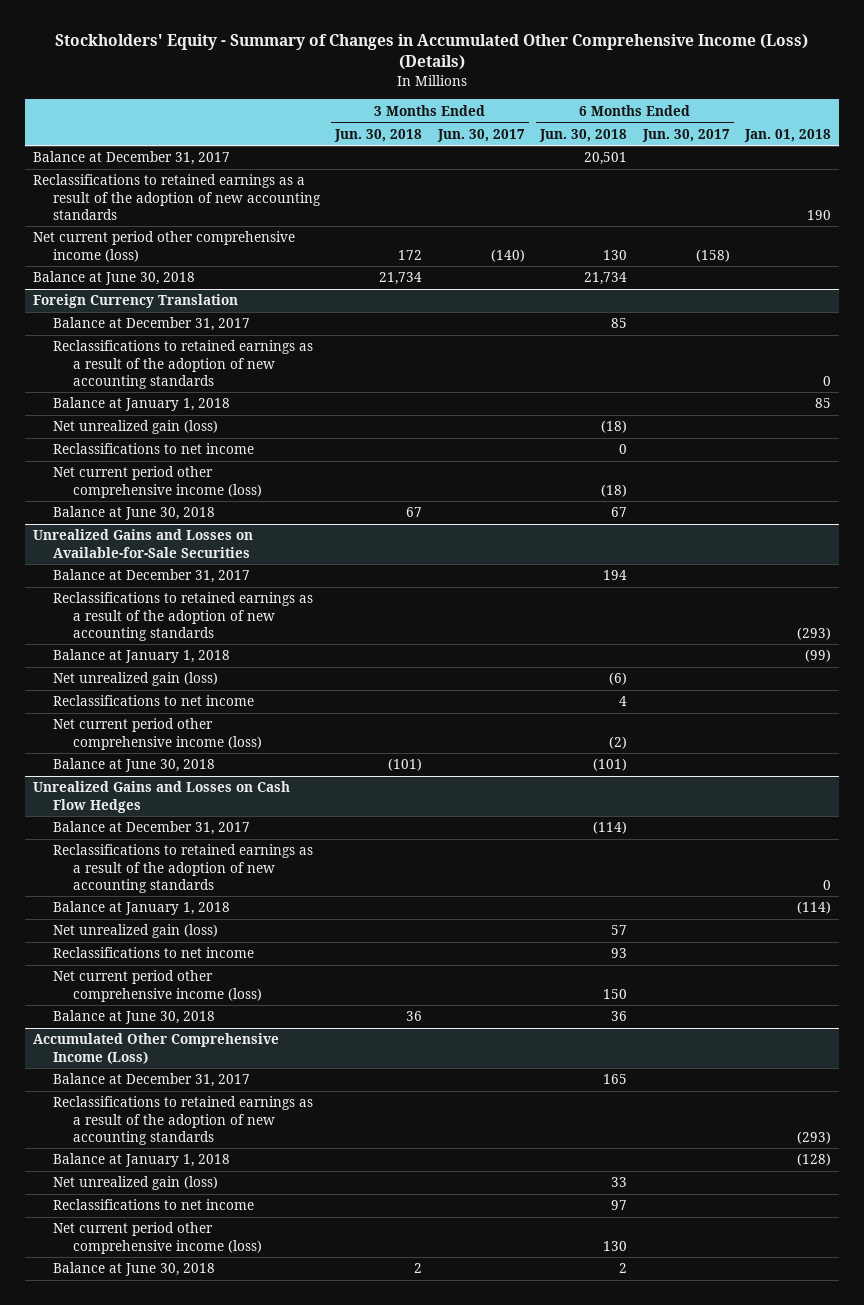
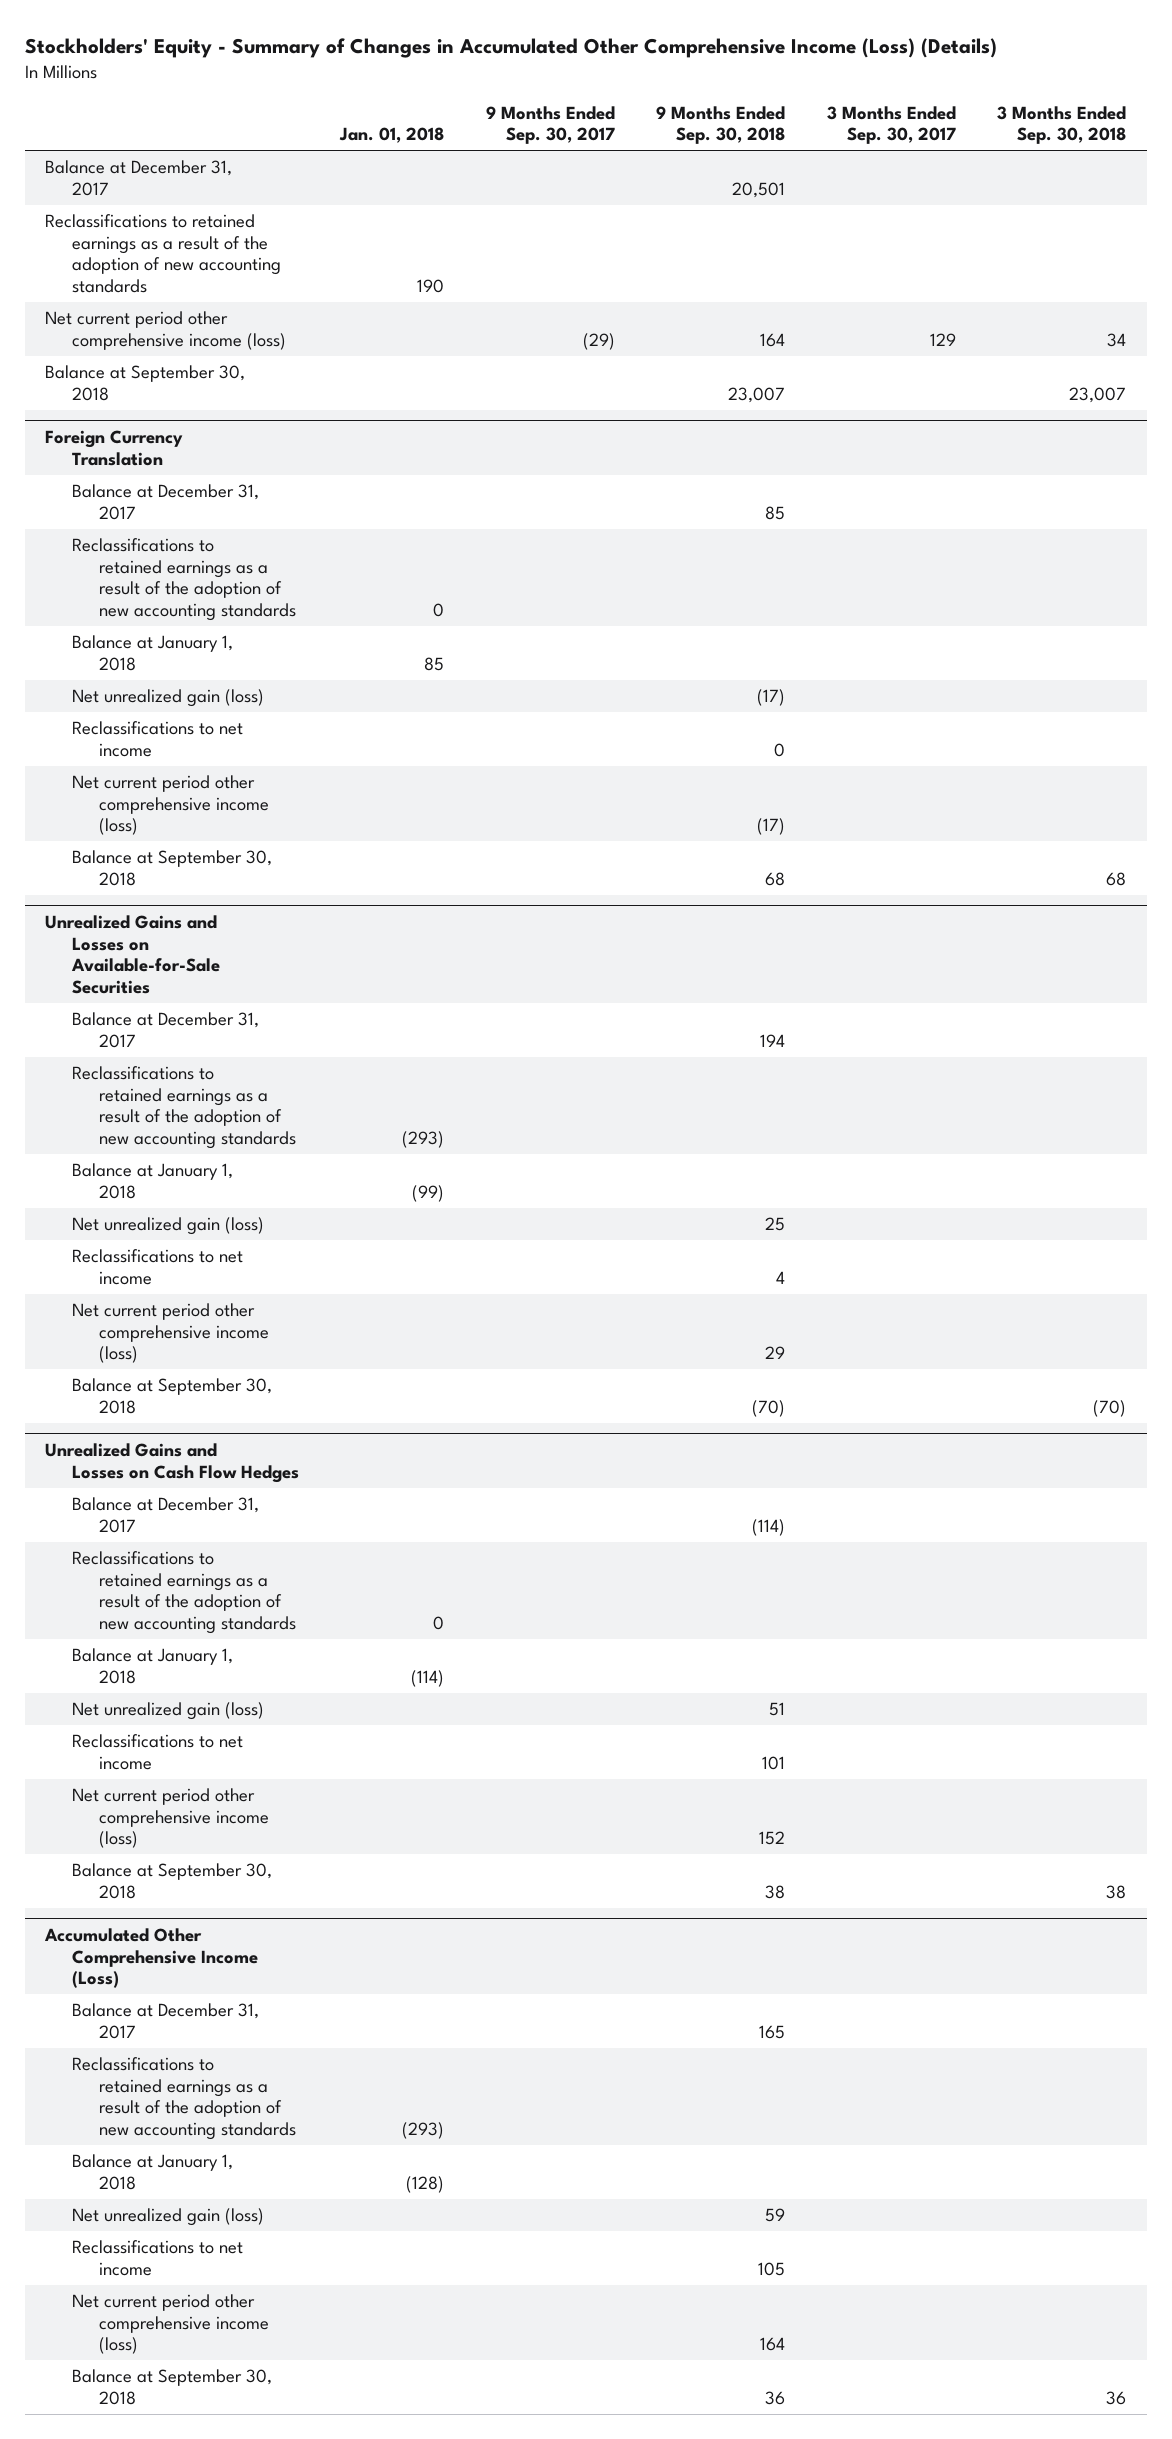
- | 3 Months Ended Jun. 30, 2018 | 3 Months Ended Jun. 30, 2017 | 6 Months Ended Jun. 30, 2018 | 6 Months Ended Jun. 30, 2017 | Jan. 01, 2018
+ | Jan. 01, 2018 | 9 Months Ended Sep. 30, 2017 | 9 Months Ended Sep. 30, 2018 | 3 Months Ended Sep. 30, 2017 | 3 Months Ended Sep. 30, 2018
- Balance at June 30, 2018 | 21,734 | | 21,734 | |
+ Balance at September 30, 2018 | | | 23,007 | | 23,007
@ Foreign Currency Translation
- Balance at June 30, 2018 | 67 | | 67 | |
+ Balance at September 30, 2018 | | | 68 | | 68
@ Unrealized Gains and Losses on Available-for-Sale Securities
- Balance at June 30, 2018 | (101) | | (101) | |
+ Balance at September 30, 2018 | | | (70) | | (70)
@ Unrealized Gains and Losses on Cash Flow Hedges
- Balance at June 30, 2018 | 36 | | 36 | |
+ Balance at September 30, 2018 | | | 38 | | 38
@ Accumulated Other Comprehensive Income (Loss)
- Balance at June 30, 2018 | 2 | | 2 | |
+ Balance at September 30, 2018 | | | 36 | | 36

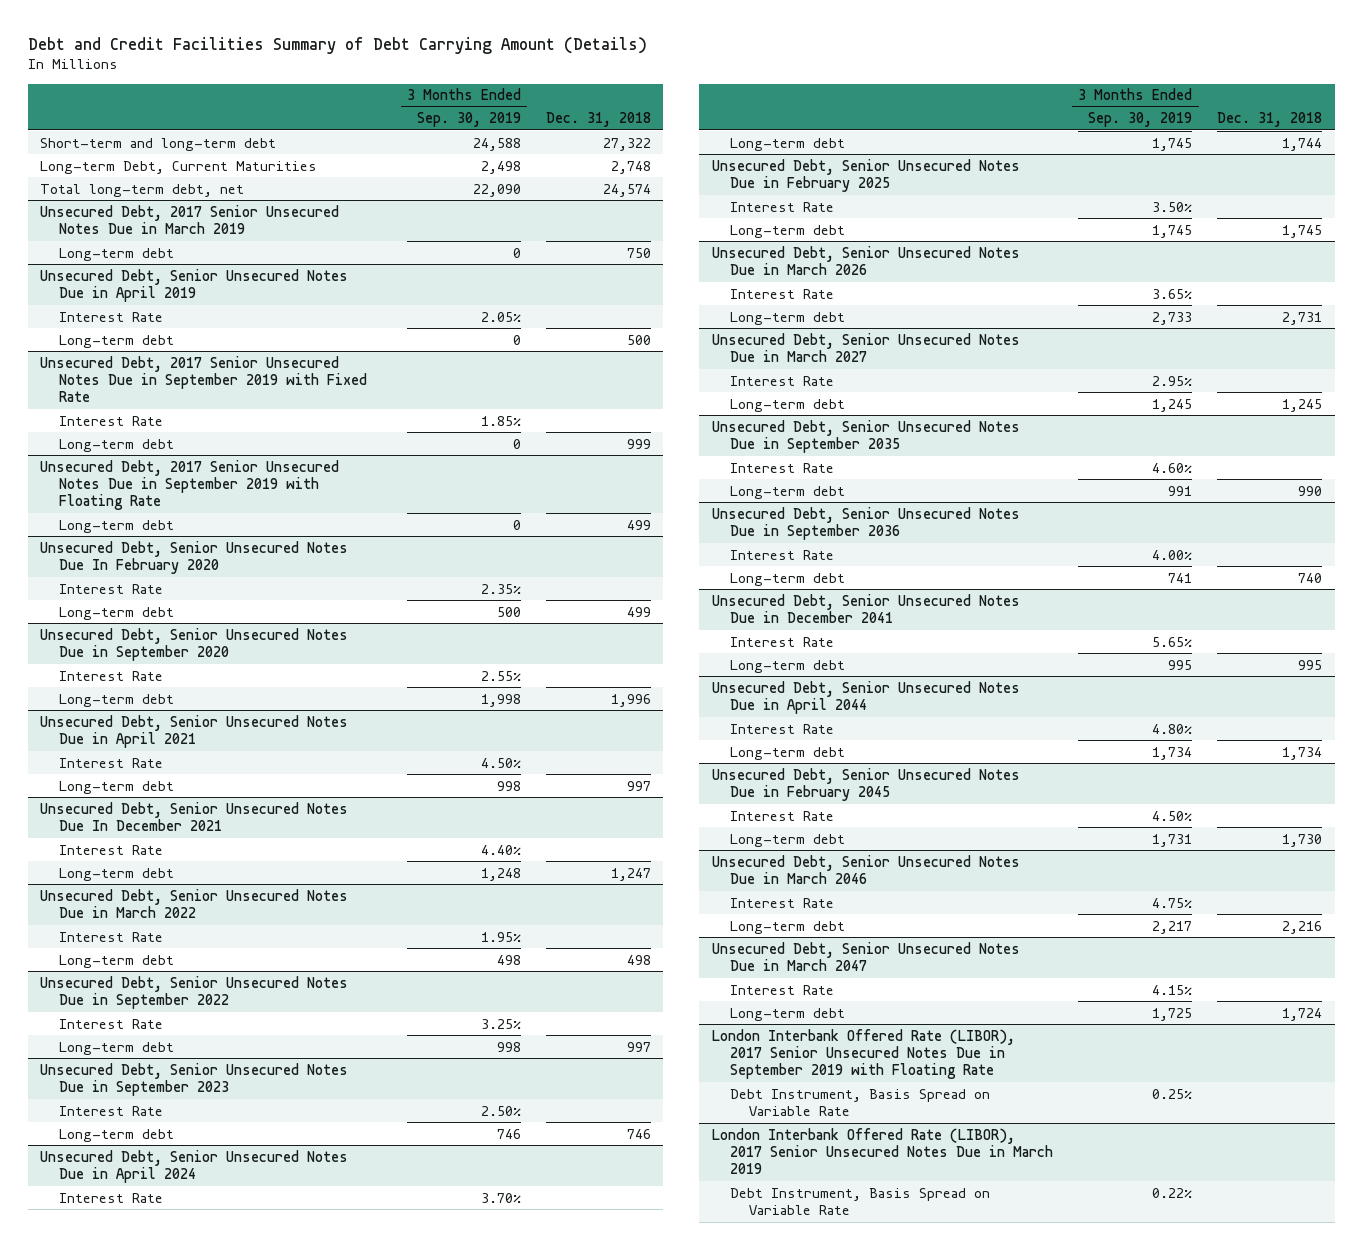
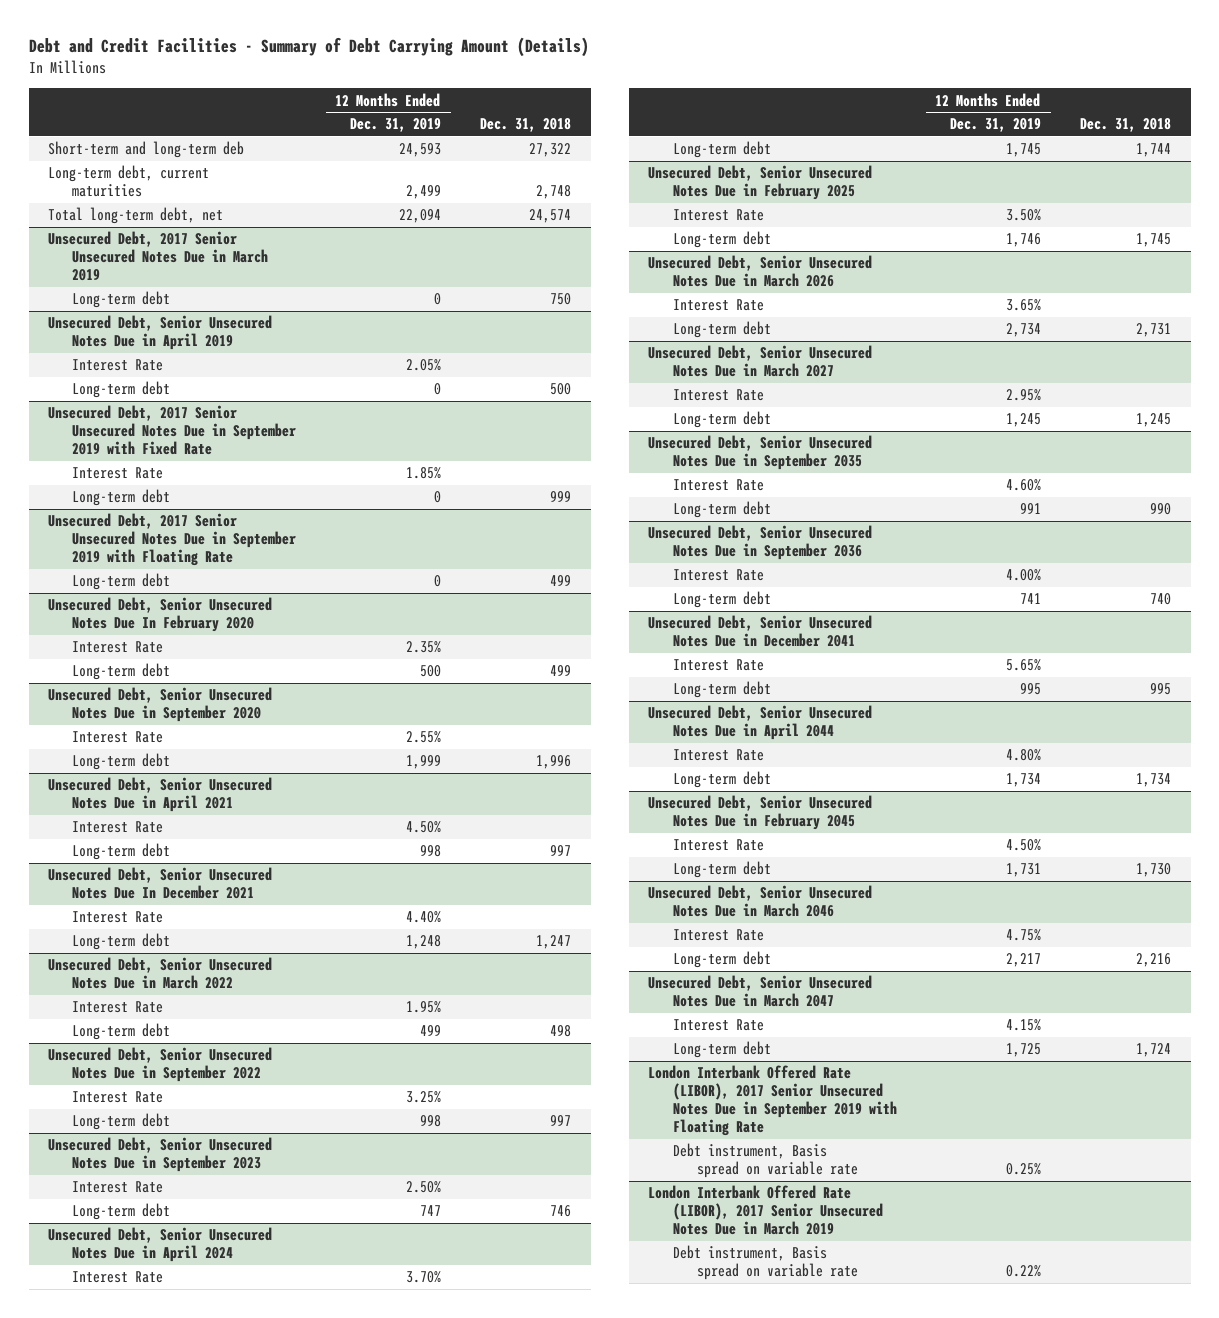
- Debt and Credit Facilities Summary of Debt Carrying Amount (Details)
+ Debt and Credit Facilities - Summary of Debt Carrying Amount (Details)
- | 3 Months Ended Sep. 30, 2019 | Dec. 31, 2018
+ | 12 Months Ended Dec. 31, 2019 | Dec. 31, 2018
- Short-term and long-term debt | 24,588 | 27,322
- Long-term Debt, Current Maturities | 2,498 | 2,748
+ Short-term and long-term deb | 24,593 | 27,322
+ Long-term debt, current maturities | 2,499 | 2,748
@ London Interbank Offered Rate (LIBOR), 2017 Senior Unsecured Notes Due in September 2019 with Floating Rate
- Debt Instrument, Basis Spread on Variable Rate | 0.25% |
+ Debt instrument, Basis spread on variable rate | 0.25% |
@ London Interbank Offered Rate (LIBOR), 2017 Senior Unsecured Notes Due in March 2019
- Debt Instrument, Basis Spread on Variable Rate | 0.22% |
+ Debt instrument, Basis spread on variable rate | 0.22% |

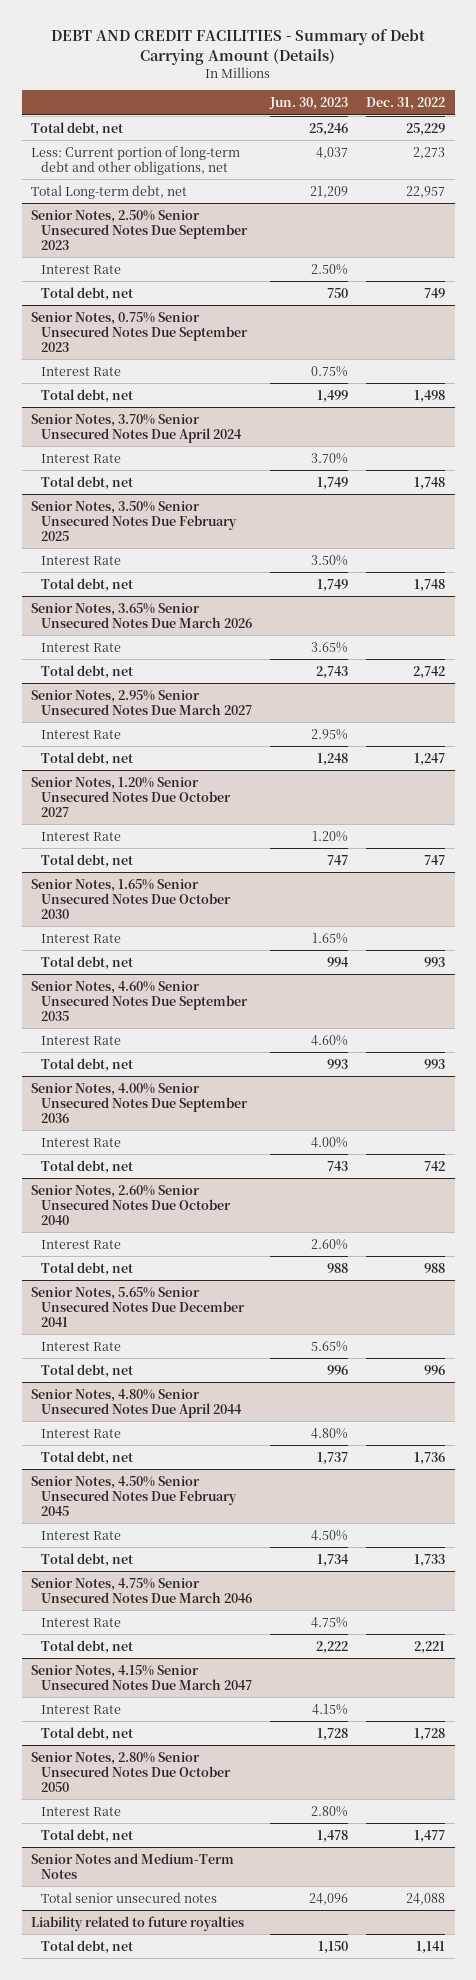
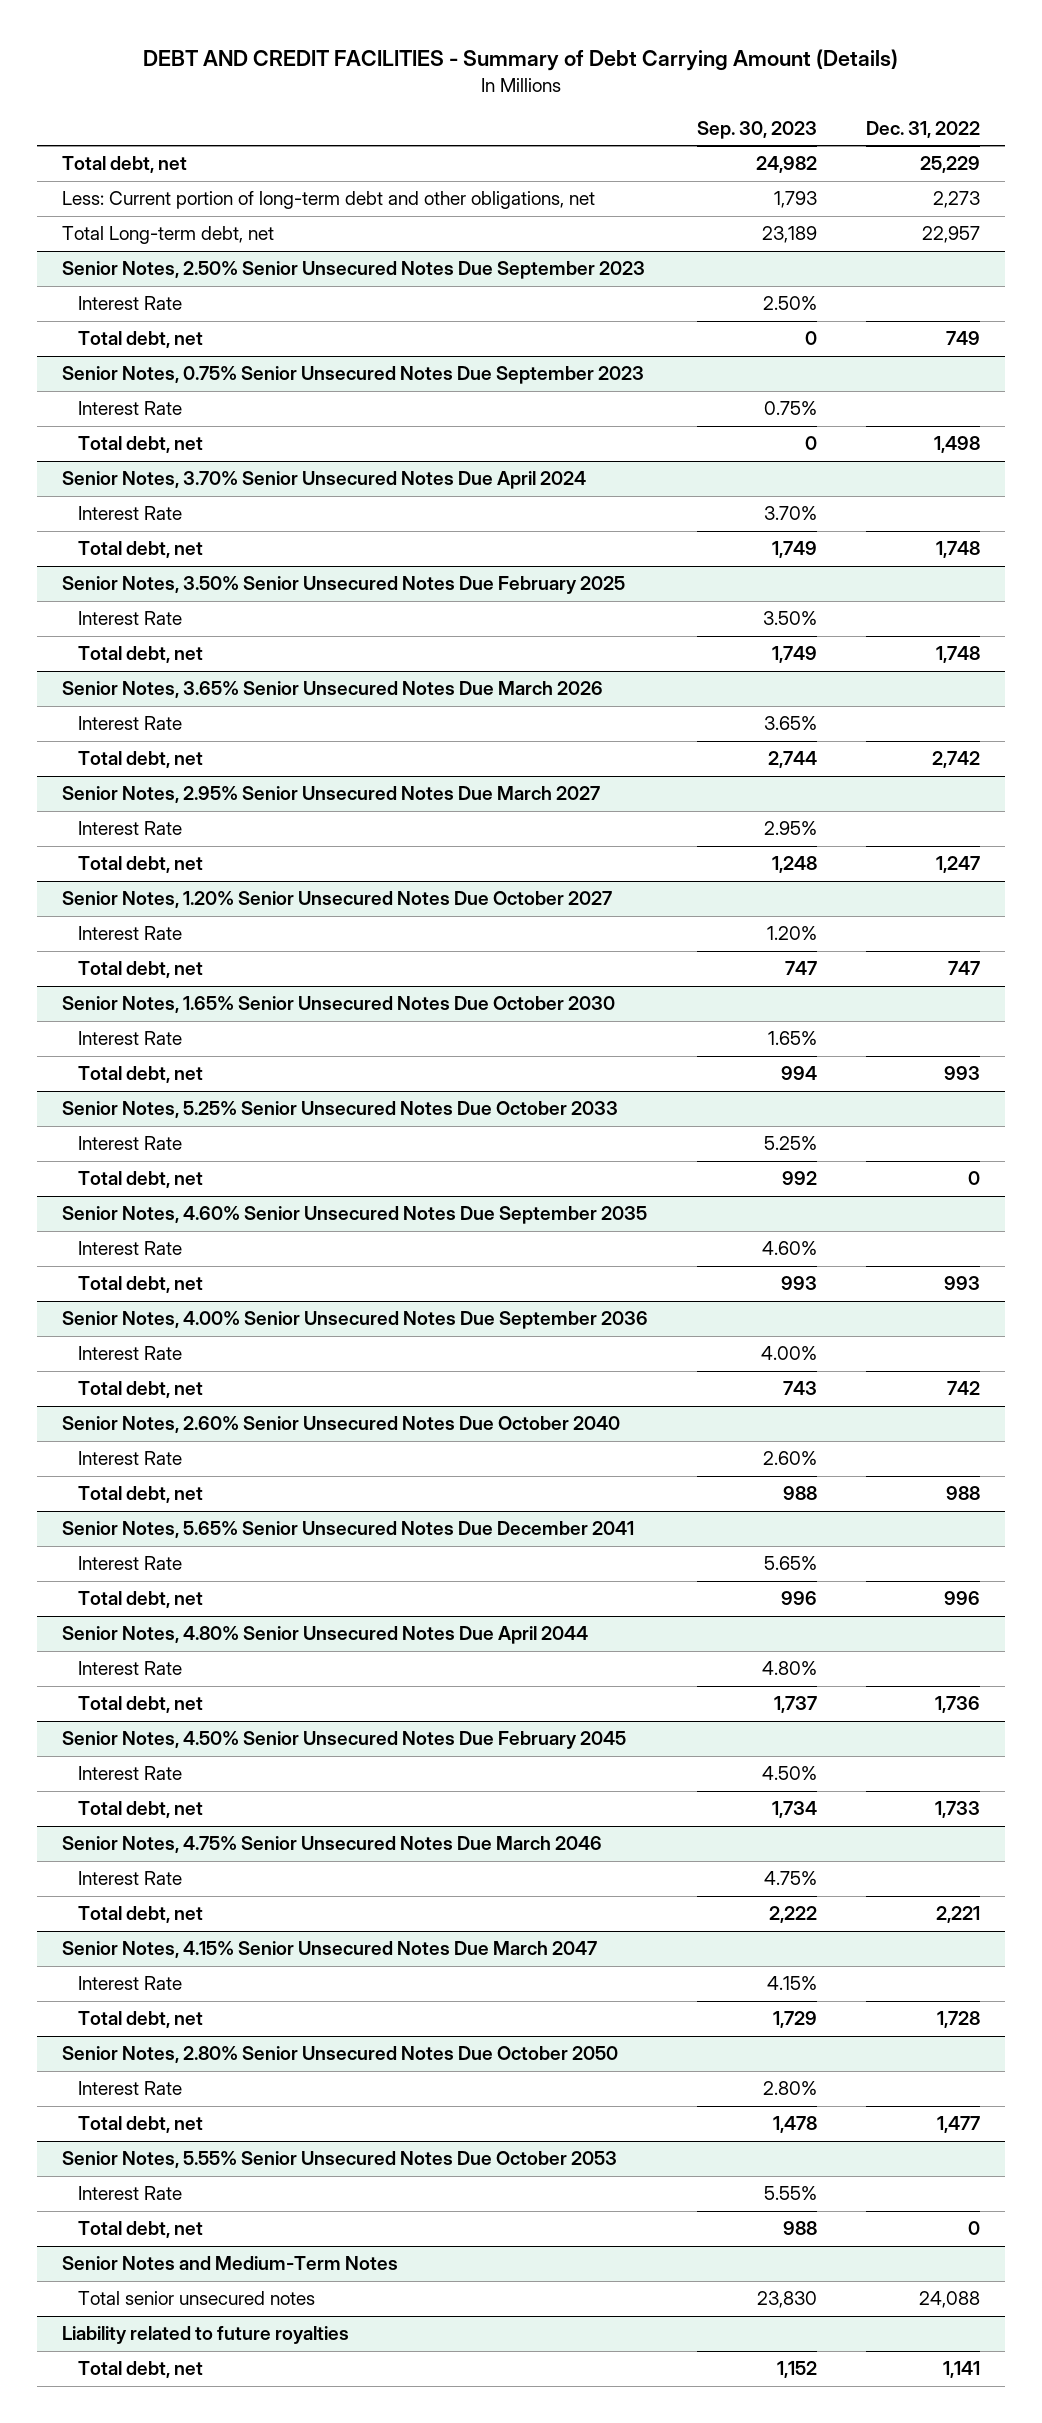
- | Jun. 30, 2023 | Dec. 31, 2022
+ | Sep. 30, 2023 | Dec. 31, 2022
+ Senior Notes, 5.25% Senior Unsecured Notes Due October 2033
+ Interest Rate | 5.25% |
+ Total debt, net | 992 | 0
+ Senior Notes, 5.55% Senior Unsecured Notes Due October 2053
+ Interest Rate | 5.55% |
+ Total debt, net | 988 | 0

